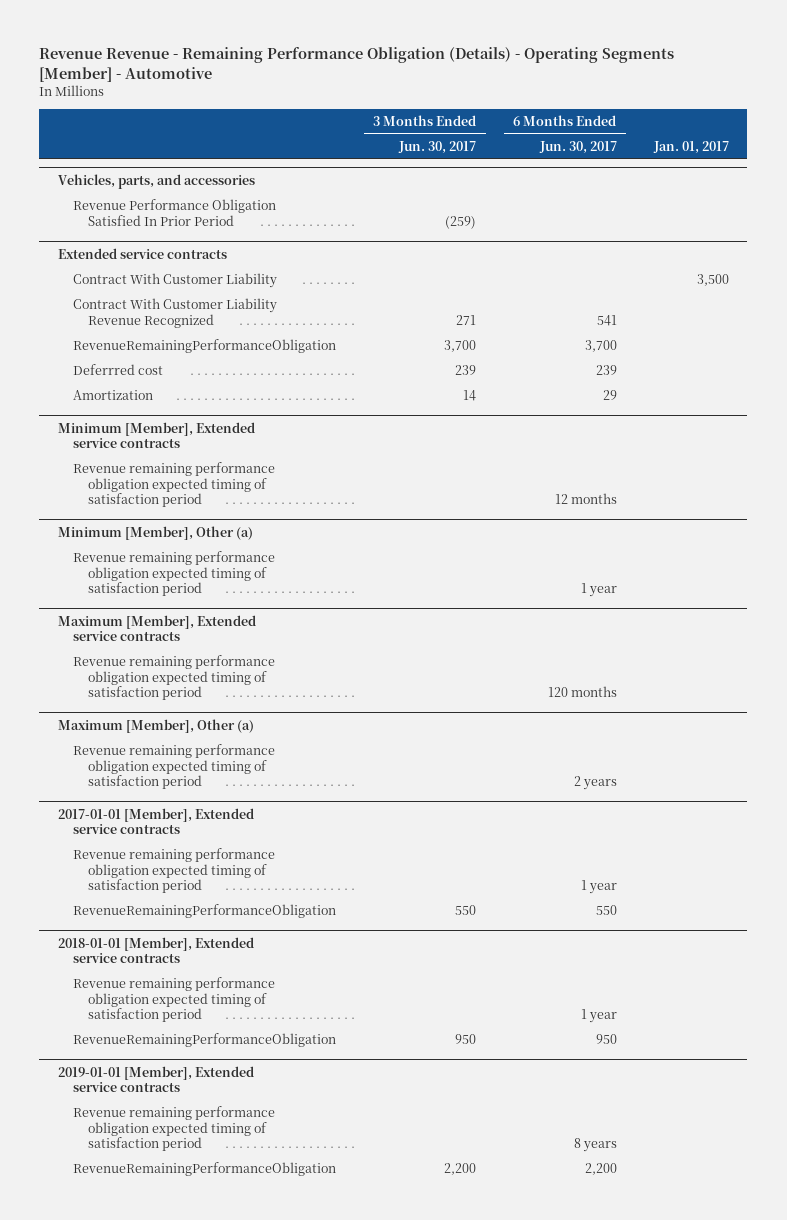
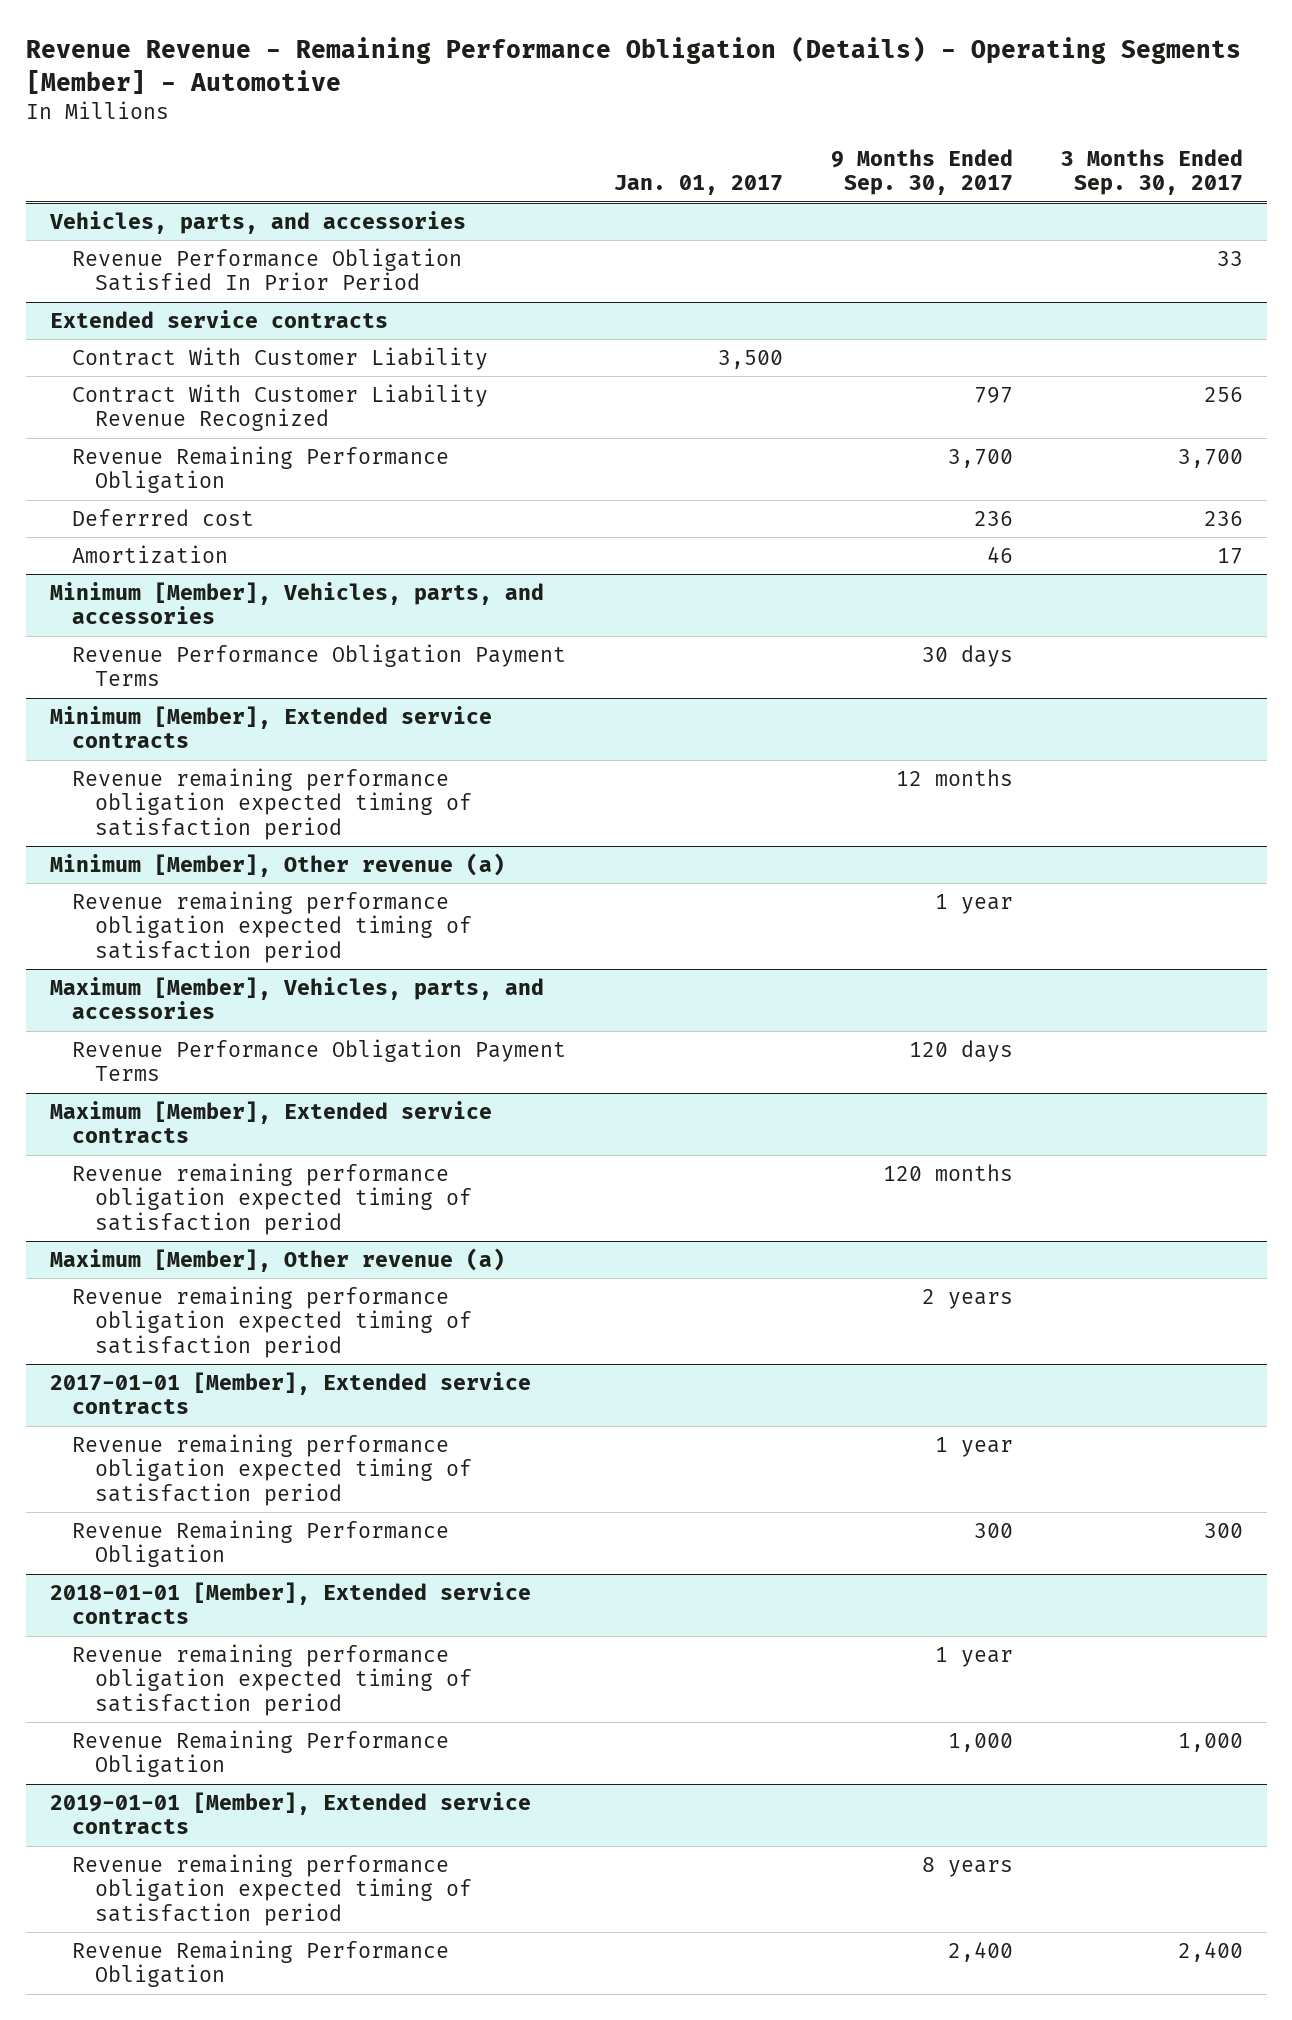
- | 3 Months Ended Jun. 30, 2017 | 6 Months Ended Jun. 30, 2017 | Jan. 01, 2017
+ | Jan. 01, 2017 | 9 Months Ended Sep. 30, 2017 | 3 Months Ended Sep. 30, 2017
@ Extended service contracts
- RevenueRemainingPerformanceObligation | 3,700 | 3,700 |
+ Revenue Remaining Performance Obligation | | 3,700 | 3,700
+ Minimum [Member], Vehicles, parts, and accessories
+ Revenue Performance Obligation Payment Terms | | 30 days |
- Minimum [Member], Other (a)
+ Minimum [Member], Other revenue (a)
+ Maximum [Member], Vehicles, parts, and accessories
+ Revenue Performance Obligation Payment Terms | | 120 days |
- Maximum [Member], Other (a)
+ Maximum [Member], Other revenue (a)
@ 2017-01-01 [Member], Extended service contracts
- RevenueRemainingPerformanceObligation | 550 | 550 |
+ Revenue Remaining Performance Obligation | | 300 | 300
@ 2018-01-01 [Member], Extended service contracts
- RevenueRemainingPerformanceObligation | 950 | 950 |
+ Revenue Remaining Performance Obligation | | 1,000 | 1,000
@ 2019-01-01 [Member], Extended service contracts
- RevenueRemainingPerformanceObligation | 2,200 | 2,200 |
+ Revenue Remaining Performance Obligation | | 2,400 | 2,400

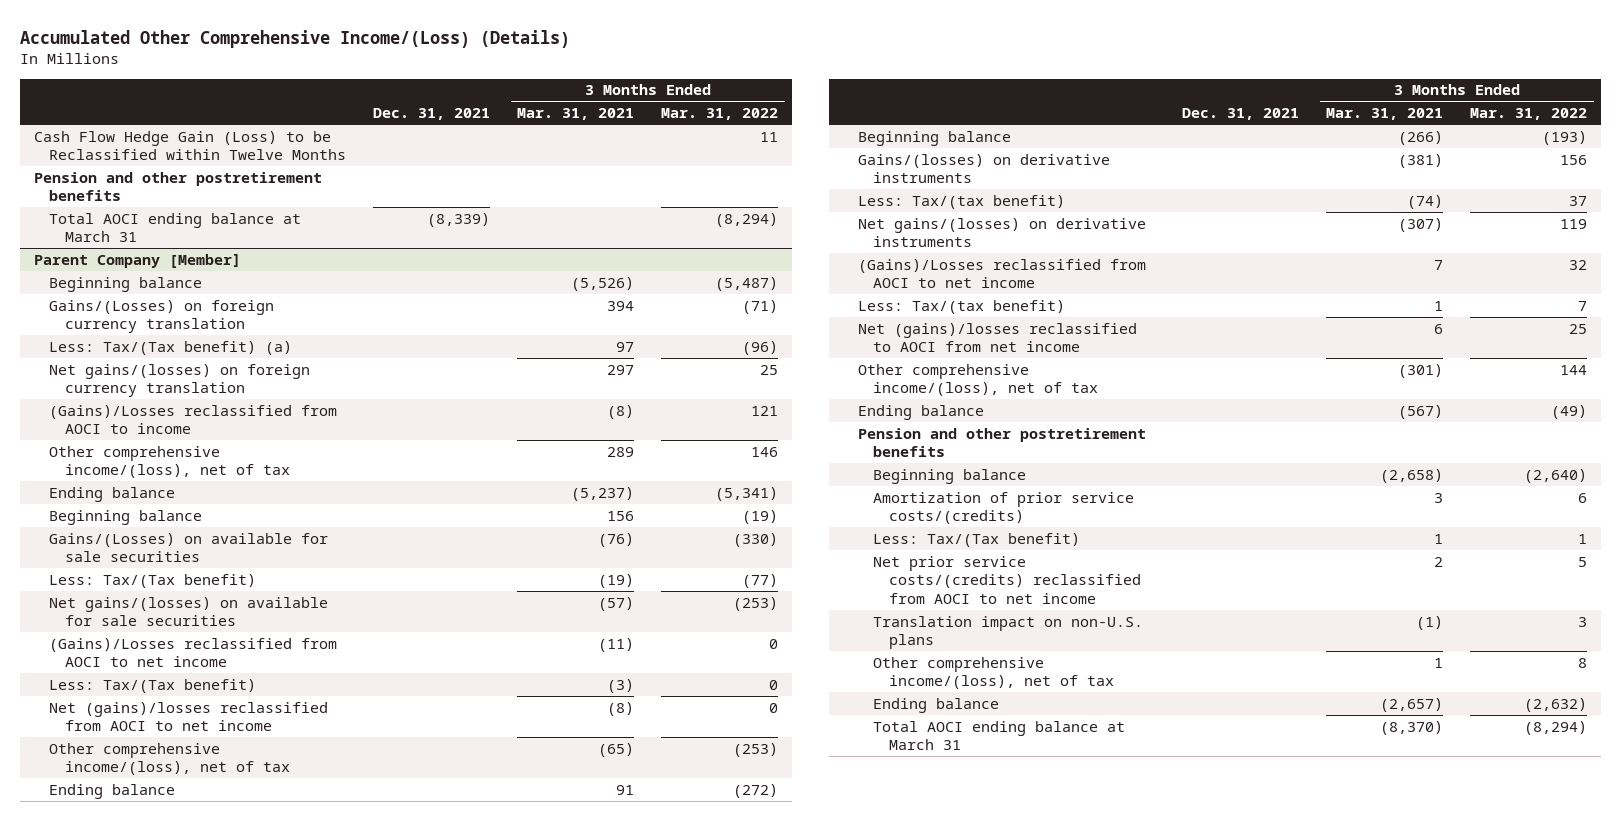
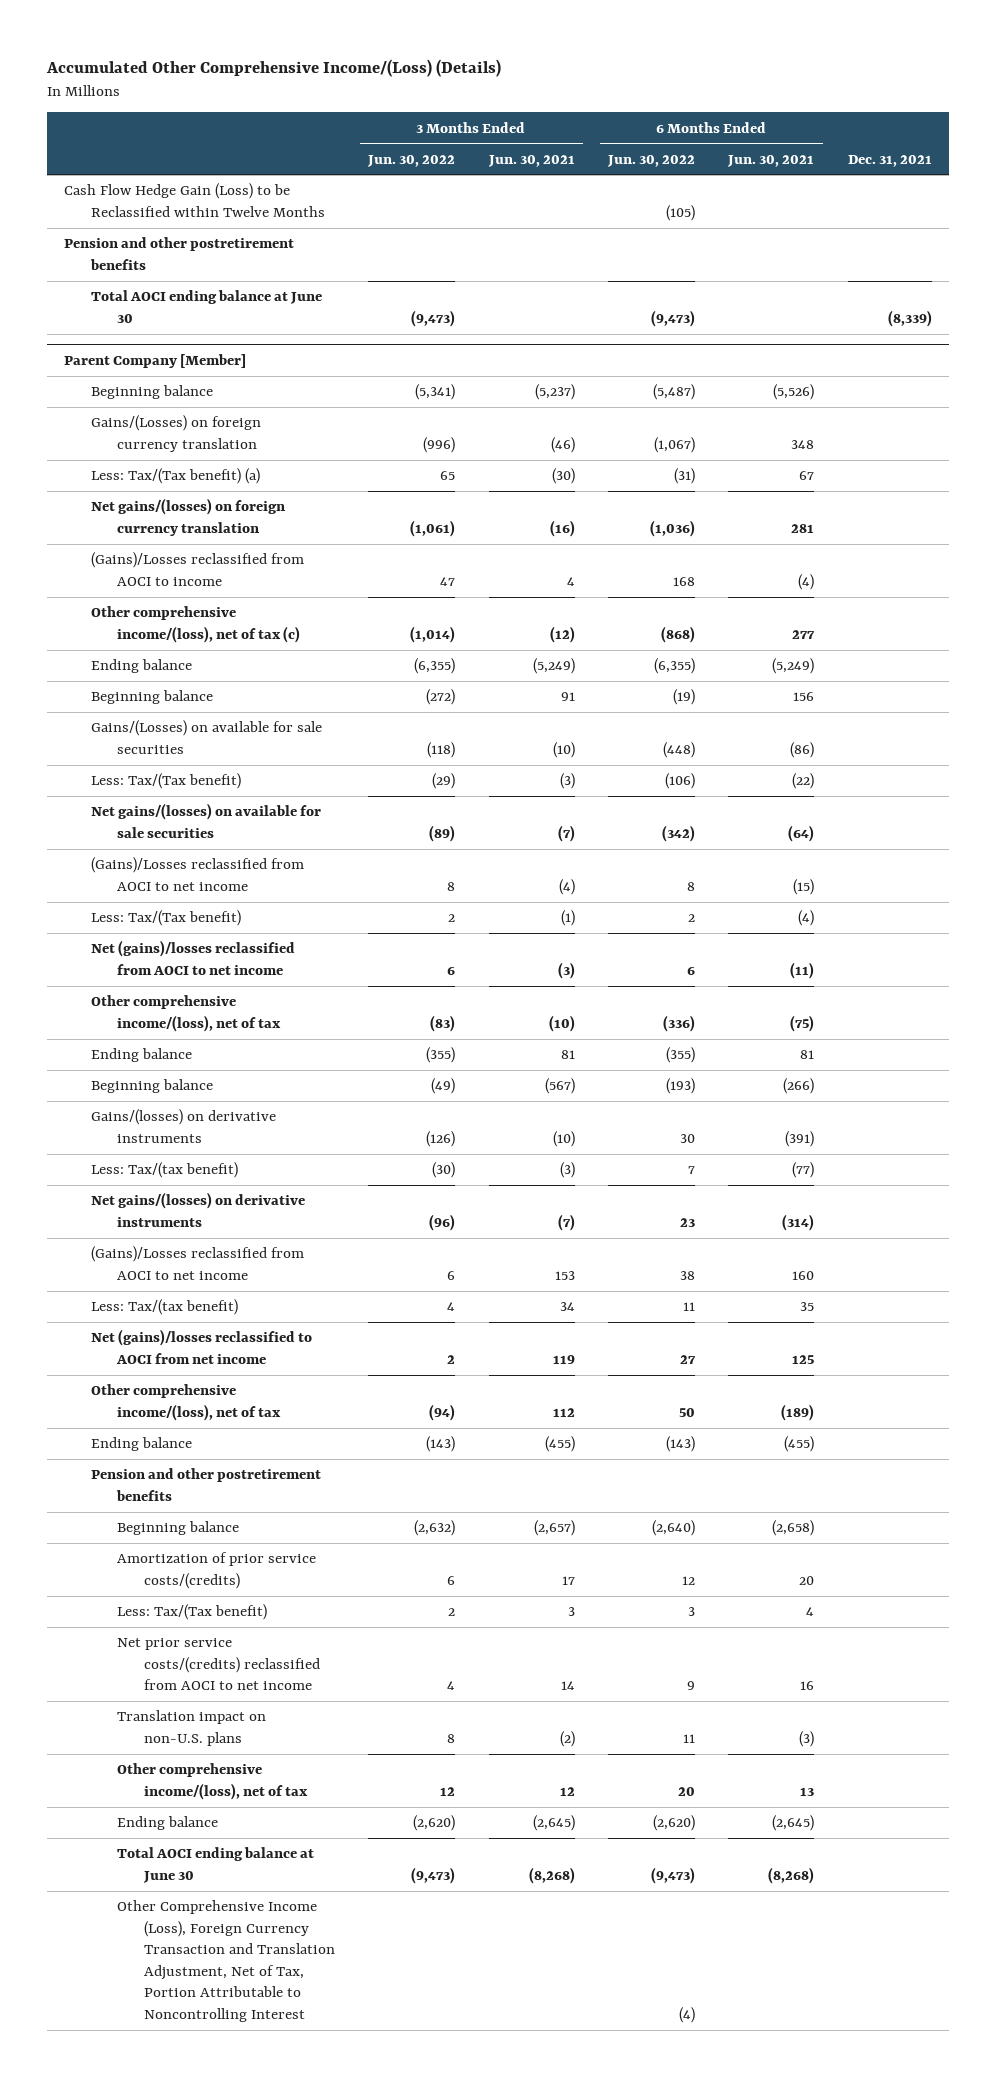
- | Dec. 31, 2021 | 3 Months Ended Mar. 31, 2021 | 3 Months Ended Mar. 31, 2022
+ | 3 Months Ended Jun. 30, 2022 | 3 Months Ended Jun. 30, 2021 | 6 Months Ended Jun. 30, 2022 | 6 Months Ended Jun. 30, 2021 | Dec. 31, 2021
- Total AOCI ending balance at March 31 | (8,339) | | (8,294)
+ Total AOCI ending balance at June 30 | (9,473) | | (9,473) | | (8,339)
@ Parent Company [Member]
- Other comprehensive income/(loss), net of tax | | 289 | 146
+ Other comprehensive income/(loss), net of tax (c) | (1,014) | (12) | (868) | 277 |
- Total AOCI ending balance at March 31 | | (8,370) | (8,294)
+ Total AOCI ending balance at June 30 | (9,473) | (8,268) | (9,473) | (8,268) |
+ Other Comprehensive Income (Loss), Foreign Currency Transaction and Translation Adjustment, Net of Tax, Portion Attributable to Noncontrolling Interest | | | (4) | |

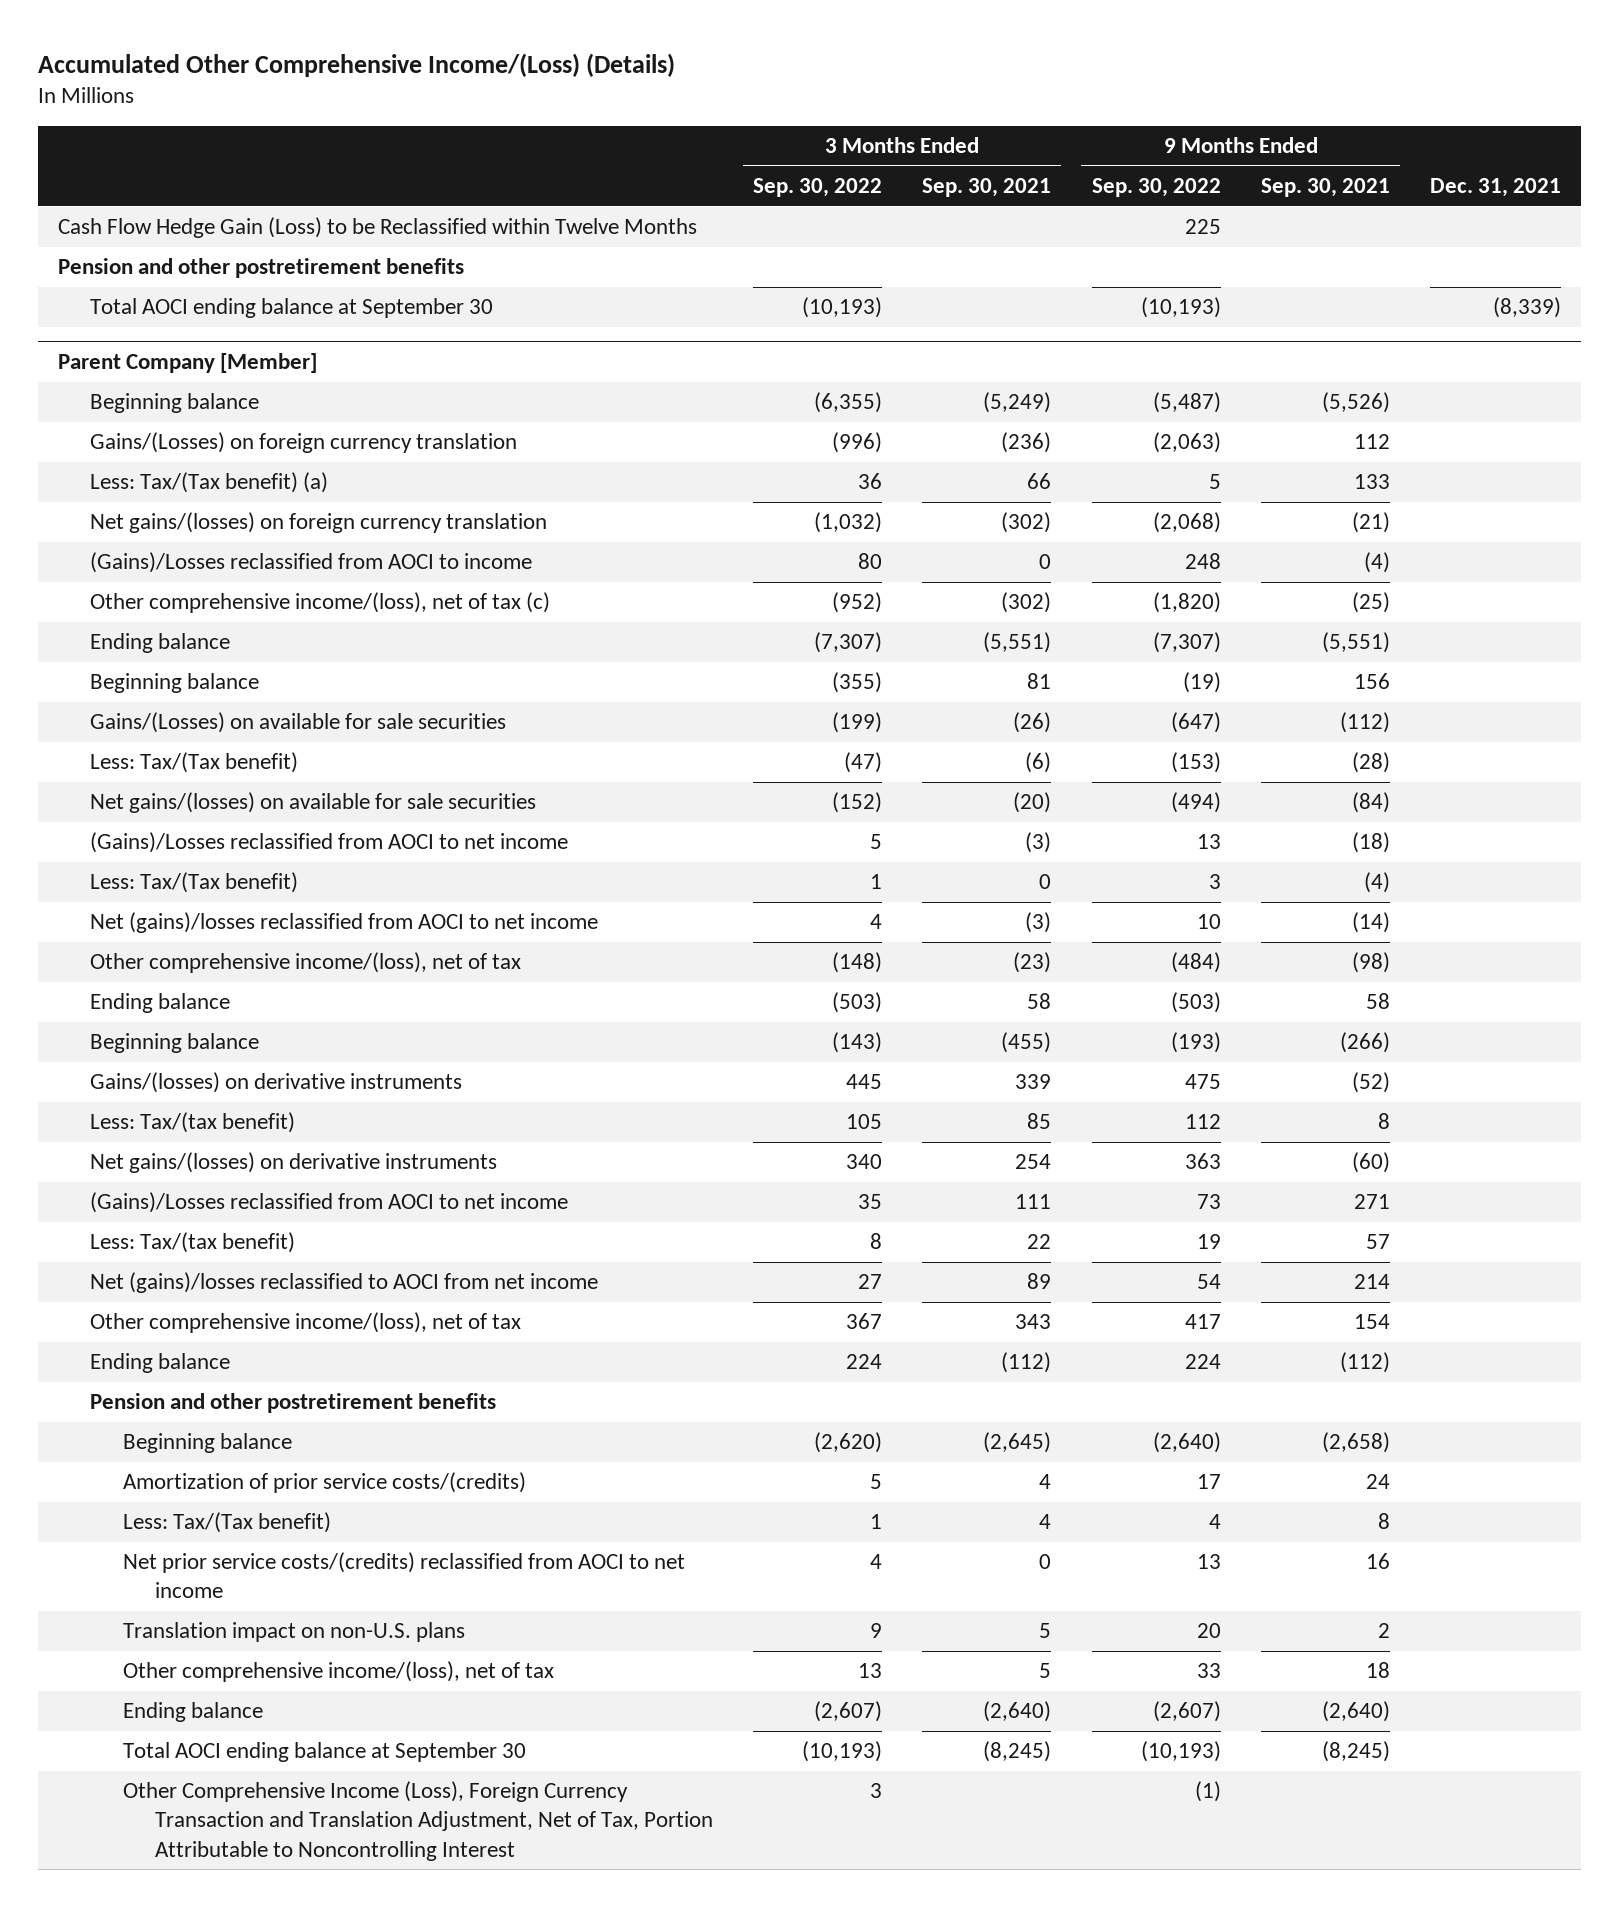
- | 3 Months Ended Jun. 30, 2022 | 3 Months Ended Jun. 30, 2021 | 6 Months Ended Jun. 30, 2022 | 6 Months Ended Jun. 30, 2021 | Dec. 31, 2021
+ | 3 Months Ended Sep. 30, 2022 | 3 Months Ended Sep. 30, 2021 | 9 Months Ended Sep. 30, 2022 | 9 Months Ended Sep. 30, 2021 | Dec. 31, 2021
- Total AOCI ending balance at June 30 | (9,473) | | (9,473) | | (8,339)
+ Total AOCI ending balance at September 30 | (10,193) | | (10,193) | | (8,339)
@ Parent Company [Member]
- Total AOCI ending balance at June 30 | (9,473) | (8,268) | (9,473) | (8,268) |
+ Total AOCI ending balance at September 30 | (10,193) | (8,245) | (10,193) | (8,245) |

